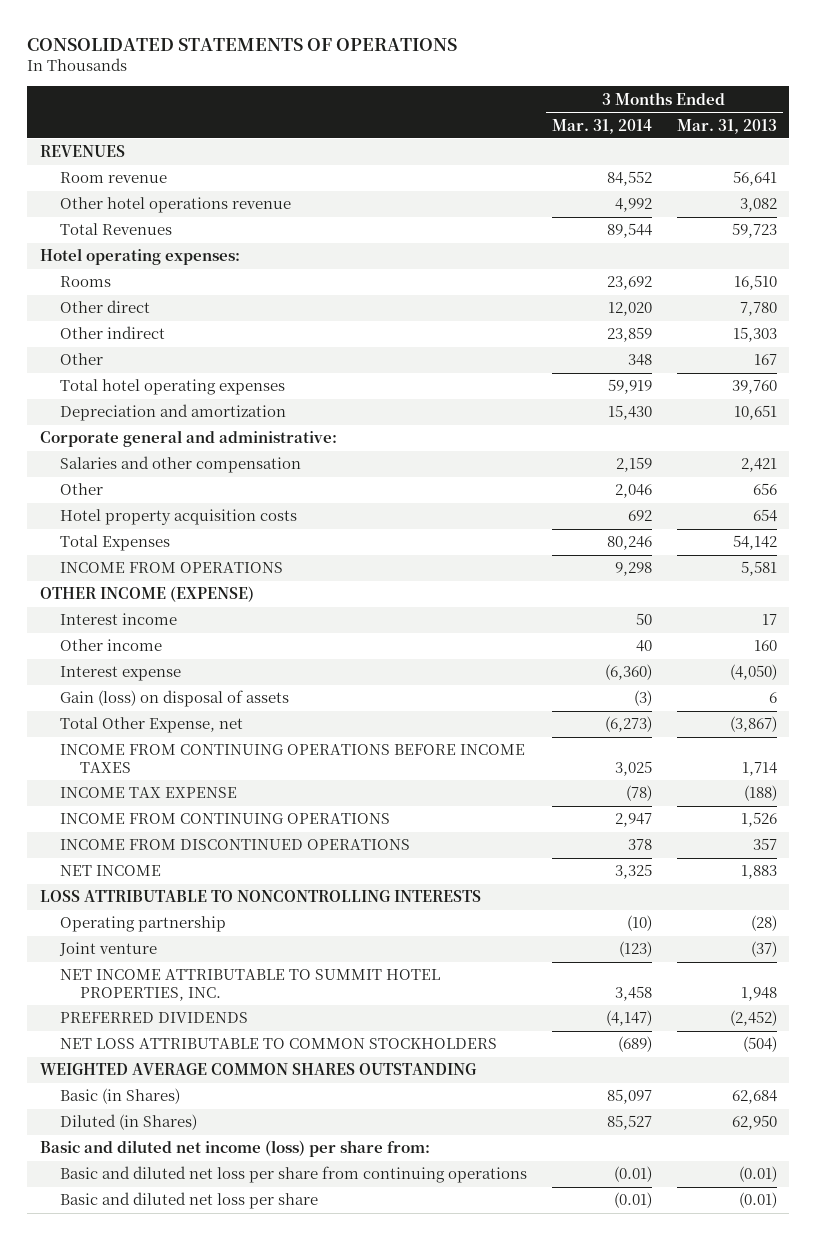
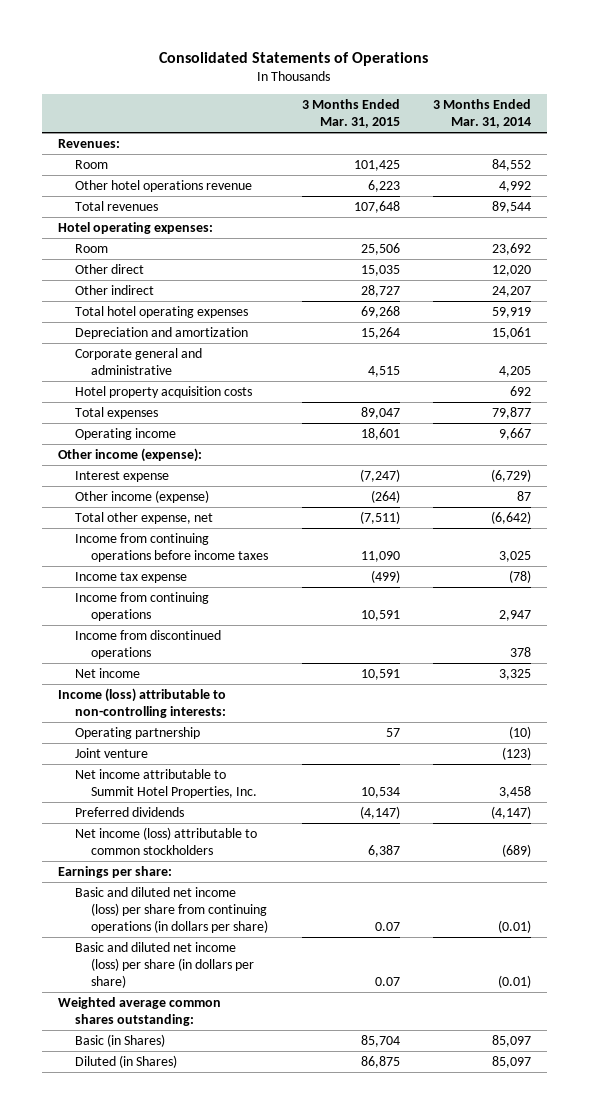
- CONSOLIDATED STATEMENTS OF OPERATIONS
+ Consolidated Statements of Operations
- | 3 Months Ended Mar. 31, 2014 | 3 Months Ended Mar. 31, 2013
+ | 3 Months Ended Mar. 31, 2015 | 3 Months Ended Mar. 31, 2014
- REVENUES
- Room revenue | 84,552 | 56,641
+ Revenues:
+ Room | 101,425 | 84,552
- Total Revenues | 89,544 | 59,723
+ Total revenues | 107,648 | 89,544
- Rooms | 23,692 | 16,510
+ Room | 25,506 | 23,692
- Other indirect | 23,859 | 15,303
- Other | 348 | 167
+ Other indirect | 28,727 | 24,207
- Depreciation and amortization | 15,430 | 10,651
- Corporate general and administrative:
- Salaries and other compensation | 2,159 | 2,421
- Other | 2,046 | 656
+ Depreciation and amortization | 15,264 | 15,061
+ Corporate general and administrative | 4,515 | 4,205
- Total Expenses | 80,246 | 54,142
- INCOME FROM OPERATIONS | 9,298 | 5,581
- OTHER INCOME (EXPENSE)
- Interest income | 50 | 17
- Other income | 40 | 160
- Interest expense | (6,360) | (4,050)
- Gain (loss) on disposal of assets | (3) | 6
- Total Other Expense, net | (6,273) | (3,867)
- INCOME FROM CONTINUING OPERATIONS BEFORE INCOME TAXES | 3,025 | 1,714
- INCOME TAX EXPENSE | (78) | (188)
- INCOME FROM CONTINUING OPERATIONS | 2,947 | 1,526
- INCOME FROM DISCONTINUED OPERATIONS | 378 | 357
- NET INCOME | 3,325 | 1,883
- LOSS ATTRIBUTABLE TO NONCONTROLLING INTERESTS
+ Total expenses | 89,047 | 79,877
+ Operating income | 18,601 | 9,667
+ Other income (expense):
+ Interest expense | (7,247) | (6,729)
+ Other income (expense) | (264) | 87
+ Total other expense, net | (7,511) | (6,642)
+ Income from continuing operations before income taxes | 11,090 | 3,025
+ Income tax expense | (499) | (78)
+ Income from continuing operations | 10,591 | 2,947
+ Income from discontinued operations | | 378
+ Net income | 10,591 | 3,325
+ Income (loss) attributable to non-controlling interests:
- NET INCOME ATTRIBUTABLE TO SUMMIT HOTEL PROPERTIES, INC. | 3,458 | 1,948
- PREFERRED DIVIDENDS | (4,147) | (2,452)
- NET LOSS ATTRIBUTABLE TO COMMON STOCKHOLDERS | (689) | (504)
- WEIGHTED AVERAGE COMMON SHARES OUTSTANDING
+ Net income attributable to Summit Hotel Properties, Inc. | 10,534 | 3,458
+ Preferred dividends | (4,147) | (4,147)
+ Net income (loss) attributable to common stockholders | 6,387 | (689)
+ Earnings per share:
+ Basic and diluted net income (loss) per share from continuing operations (in dollars per share) | 0.07 | (0.01)
+ Basic and diluted net income (loss) per share (in dollars per share) | 0.07 | (0.01)
+ Weighted average common shares outstanding:
- Diluted (in Shares) | 85,527 | 62,950
- Basic and diluted net income (loss) per share from:
- Basic and diluted net loss per share from continuing operations | (0.01) | (0.01)
- Basic and diluted net loss per share | (0.01) | (0.01)
+ Diluted (in Shares) | 86,875 | 85,097

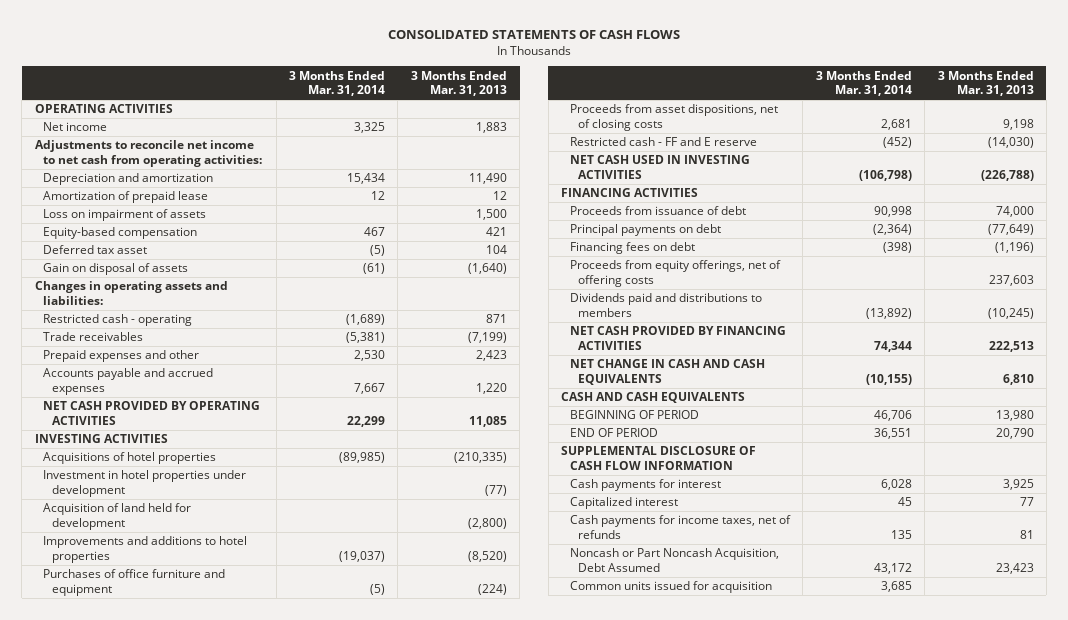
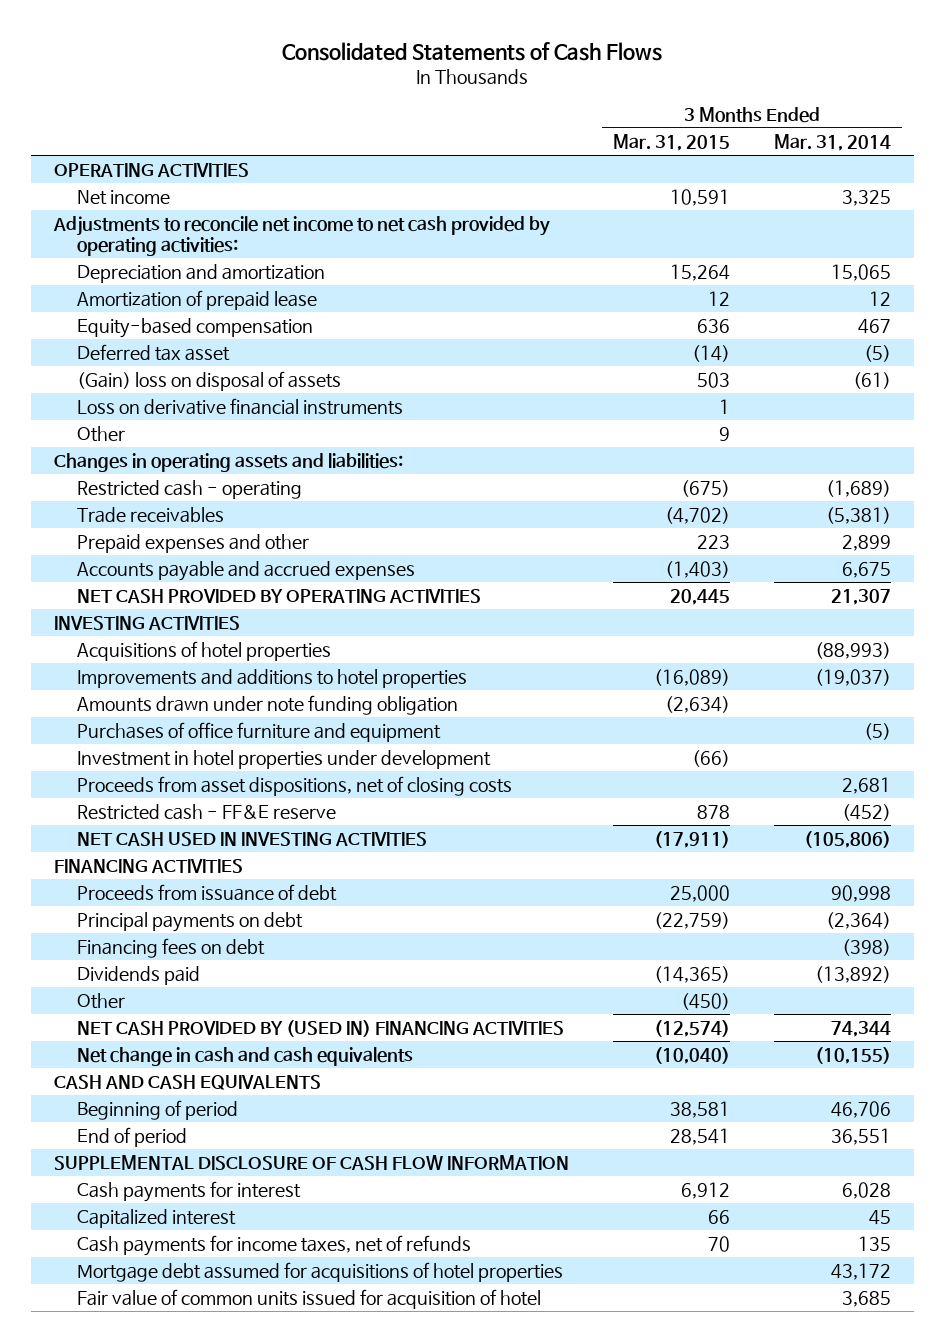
- CONSOLIDATED STATEMENTS OF CASH FLOWS
+ Consolidated Statements of Cash Flows
- | 3 Months Ended Mar. 31, 2014 | 3 Months Ended Mar. 31, 2013
+ | 3 Months Ended Mar. 31, 2015 | 3 Months Ended Mar. 31, 2014
- Adjustments to reconcile net income to net cash from operating activities:
- Depreciation and amortization | 15,434 | 11,490
+ Adjustments to reconcile net income to net cash provided by operating activities:
+ Depreciation and amortization | 15,264 | 15,065
- Loss on impairment of assets | | 1,500
- Gain on disposal of assets | (61) | (1,640)
+ (Gain) loss on disposal of assets | 503 | (61)
+ Loss on derivative financial instruments | 1 |
+ Other | 9 |
- Prepaid expenses and other | 2,530 | 2,423
- Accounts payable and accrued expenses | 7,667 | 1,220
- NET CASH PROVIDED BY OPERATING ACTIVITIES | 22,299 | 11,085
+ Prepaid expenses and other | 223 | 2,899
+ Accounts payable and accrued expenses | (1,403) | 6,675
+ NET CASH PROVIDED BY OPERATING ACTIVITIES | 20,445 | 21,307
- Acquisitions of hotel properties | (89,985) | (210,335)
- Acquisition of land held for development | | (2,800)
+ Acquisitions of hotel properties | | (88,993)
+ Amounts drawn under note funding obligation | (2,634) |
moved down: Investment in hotel properties under development | (66) |
- Restricted cash - FF and E reserve | (452) | (14,030)
- NET CASH USED IN INVESTING ACTIVITIES | (106,798) | (226,788)
+ Restricted cash - FF&E reserve | 878 | (452)
+ NET CASH USED IN INVESTING ACTIVITIES | (17,911) | (105,806)
- Proceeds from equity offerings, net of offering costs | | 237,603
- Dividends paid and distributions to members | (13,892) | (10,245)
- NET CASH PROVIDED BY FINANCING ACTIVITIES | 74,344 | 222,513
- NET CHANGE IN CASH AND CASH EQUIVALENTS | (10,155) | 6,810
+ Dividends paid | (14,365) | (13,892)
+ Other | (450) |
+ NET CASH PROVIDED BY (USED IN) FINANCING ACTIVITIES | (12,574) | 74,344
+ Net change in cash and cash equivalents | (10,040) | (10,155)
- BEGINNING OF PERIOD | 46,706 | 13,980
- END OF PERIOD | 36,551 | 20,790
+ Beginning of period | 38,581 | 46,706
+ End of period | 28,541 | 36,551
- Noncash or Part Noncash Acquisition, Debt Assumed | 43,172 | 23,423
- Common units issued for acquisition | 3,685 |
+ Mortgage debt assumed for acquisitions of hotel properties | | 43,172
+ Fair value of common units issued for acquisition of hotel | | 3,685

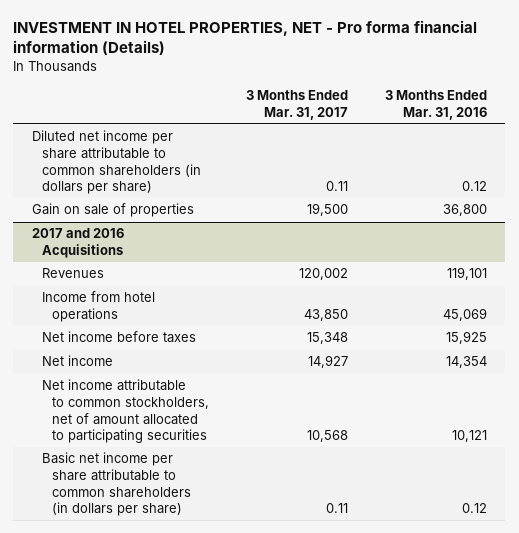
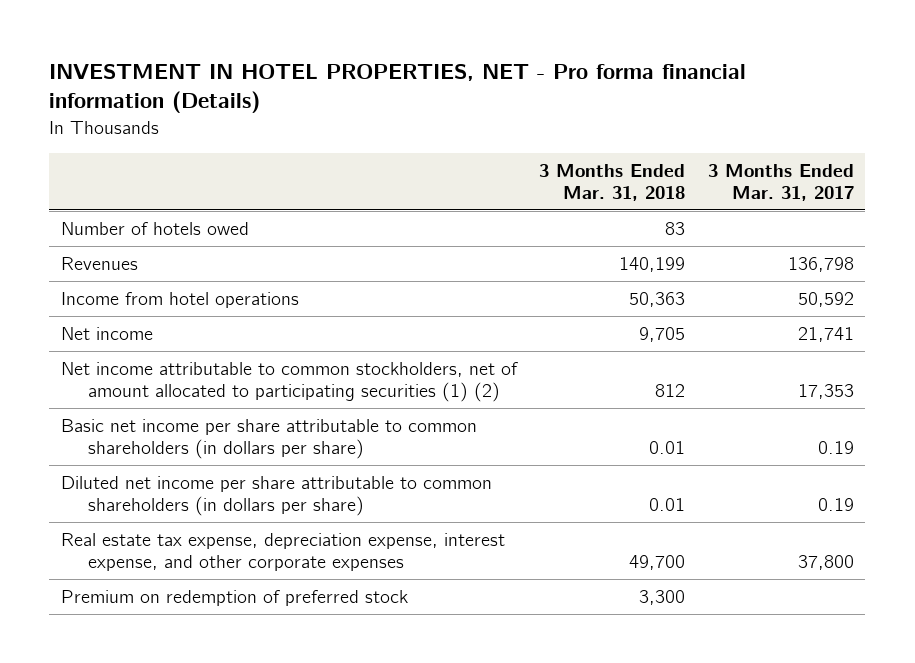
- | 3 Months Ended Mar. 31, 2017 | 3 Months Ended Mar. 31, 2016
+ | 3 Months Ended Mar. 31, 2018 | 3 Months Ended Mar. 31, 2017
- Diluted net income per share attributable to common shareholders (in dollars per share) | 0.11 | 0.12
- Gain on sale of properties | 19,500 | 36,800
- 2017 and 2016 Acquisitions
- Revenues | 120,002 | 119,101
- Income from hotel operations | 43,850 | 45,069
- Net income before taxes | 15,348 | 15,925
- Net income | 14,927 | 14,354
- Net income attributable to common stockholders, net of amount allocated to participating securities | 10,568 | 10,121
- Basic net income per share attributable to common shareholders (in dollars per share) | 0.11 | 0.12
+ Number of hotels owed | 83 |
+ Revenues | 140,199 | 136,798
+ Income from hotel operations | 50,363 | 50,592
+ Net income | 9,705 | 21,741
+ Net income attributable to common stockholders, net of amount allocated to participating securities (1) (2) | 812 | 17,353
+ Basic net income per share attributable to common shareholders (in dollars per share) | 0.01 | 0.19
+ Diluted net income per share attributable to common shareholders (in dollars per share) | 0.01 | 0.19
+ Real estate tax expense, depreciation expense, interest expense, and other corporate expenses | 49,700 | 37,800
+ Premium on redemption of preferred stock | 3,300 |

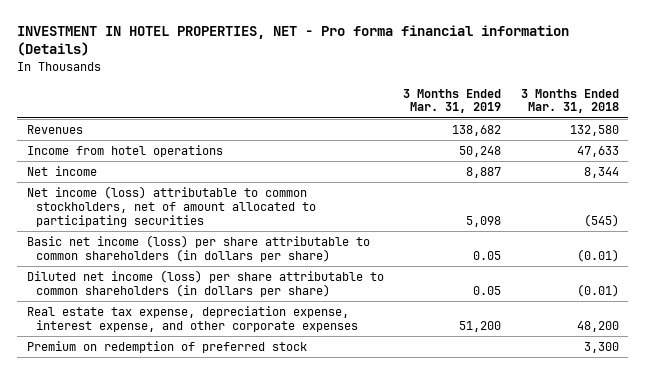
- | 3 Months Ended Mar. 31, 2018 | 3 Months Ended Mar. 31, 2017
+ | 3 Months Ended Mar. 31, 2019 | 3 Months Ended Mar. 31, 2018
- Number of hotels owed | 83 |
- Revenues | 140,199 | 136,798
- Income from hotel operations | 50,363 | 50,592
- Net income | 9,705 | 21,741
- Net income attributable to common stockholders, net of amount allocated to participating securities (1) (2) | 812 | 17,353
- Basic net income per share attributable to common shareholders (in dollars per share) | 0.01 | 0.19
- Diluted net income per share attributable to common shareholders (in dollars per share) | 0.01 | 0.19
- Real estate tax expense, depreciation expense, interest expense, and other corporate expenses | 49,700 | 37,800
+ Revenues | 138,682 | 132,580
+ Income from hotel operations | 50,248 | 47,633
+ Net income | 8,887 | 8,344
+ Net income (loss) attributable to common stockholders, net of amount allocated to participating securities | 5,098 | (545)
+ Basic net income (loss) per share attributable to common shareholders (in dollars per share) | 0.05 | (0.01)
+ Diluted net income (loss) per share attributable to common shareholders (in dollars per share) | 0.05 | (0.01)
+ Real estate tax expense, depreciation expense, interest expense, and other corporate expenses | 51,200 | 48,200

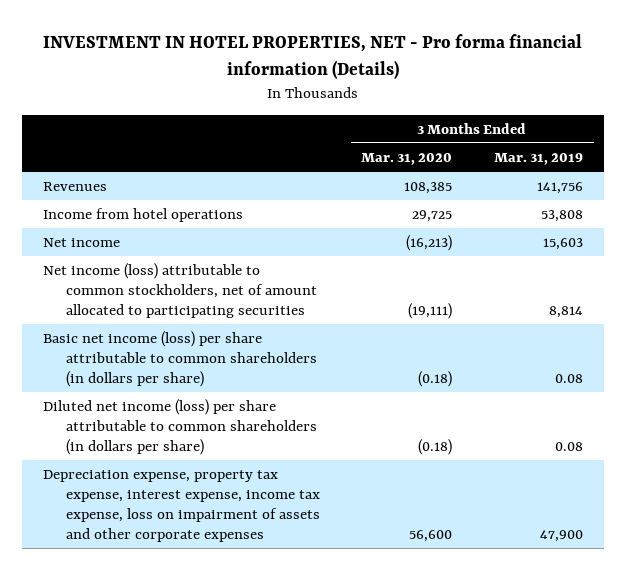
- | 3 Months Ended Mar. 31, 2019 | 3 Months Ended Mar. 31, 2018
+ | 3 Months Ended Mar. 31, 2020 | 3 Months Ended Mar. 31, 2019
- Revenues | 138,682 | 132,580
- Income from hotel operations | 50,248 | 47,633
- Net income | 8,887 | 8,344
- Net income (loss) attributable to common stockholders, net of amount allocated to participating securities | 5,098 | (545)
- Basic net income (loss) per share attributable to common shareholders (in dollars per share) | 0.05 | (0.01)
- Diluted net income (loss) per share attributable to common shareholders (in dollars per share) | 0.05 | (0.01)
- Real estate tax expense, depreciation expense, interest expense, and other corporate expenses | 51,200 | 48,200
- Premium on redemption of preferred stock | | 3,300
+ Revenues | 108,385 | 141,756
+ Income from hotel operations | 29,725 | 53,808
+ Net income | (16,213) | 15,603
+ Net income (loss) attributable to common stockholders, net of amount allocated to participating securities | (19,111) | 8,814
+ Basic net income (loss) per share attributable to common shareholders (in dollars per share) | (0.18) | 0.08
+ Diluted net income (loss) per share attributable to common shareholders (in dollars per share) | (0.18) | 0.08
+ Depreciation expense, property tax expense, interest expense, income tax expense, loss on impairment of assets and other corporate expenses | 56,600 | 47,900

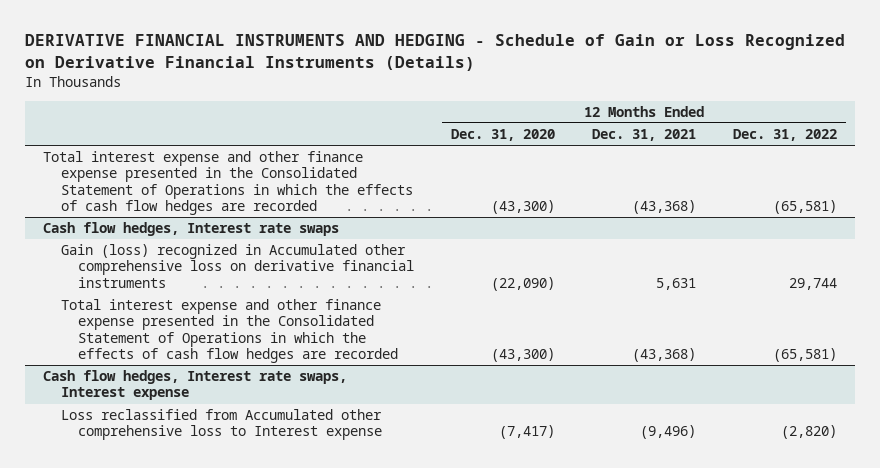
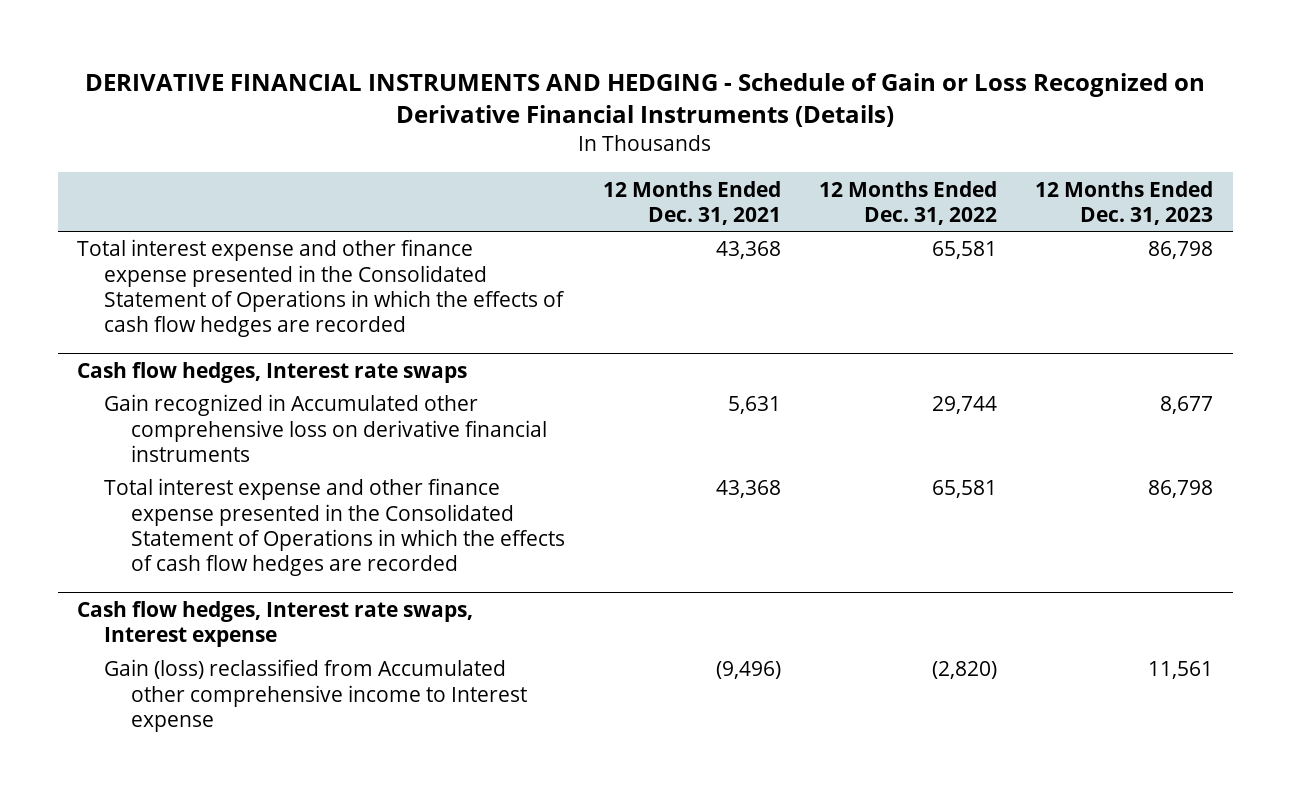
- | 12 Months Ended Dec. 31, 2020 | 12 Months Ended Dec. 31, 2021 | 12 Months Ended Dec. 31, 2022
+ | 12 Months Ended Dec. 31, 2021 | 12 Months Ended Dec. 31, 2022 | 12 Months Ended Dec. 31, 2023
- Total interest expense and other finance expense presented in the Consolidated Statement of Operations in which the effects of cash flow hedges are recorded | (43,300) | (43,368) | (65,581)
+ Total interest expense and other finance expense presented in the Consolidated Statement of Operations in which the effects of cash flow hedges are recorded | 43,368 | 65,581 | 86,798
@ Cash flow hedges, Interest rate swaps
- Gain (loss) recognized in Accumulated other comprehensive loss on derivative financial instruments | (22,090) | 5,631 | 29,744
- Total interest expense and other finance expense presented in the Consolidated Statement of Operations in which the effects of cash flow hedges are recorded | (43,300) | (43,368) | (65,581)
+ Gain recognized in Accumulated other comprehensive loss on derivative financial instruments | 5,631 | 29,744 | 8,677
+ Total interest expense and other finance expense presented in the Consolidated Statement of Operations in which the effects of cash flow hedges are recorded | 43,368 | 65,581 | 86,798
@ Cash flow hedges, Interest rate swaps, Interest expense
- Loss reclassified from Accumulated other comprehensive loss to Interest expense | (7,417) | (9,496) | (2,820)
+ Gain (loss) reclassified from Accumulated other comprehensive income to Interest expense | (9,496) | (2,820) | 11,561

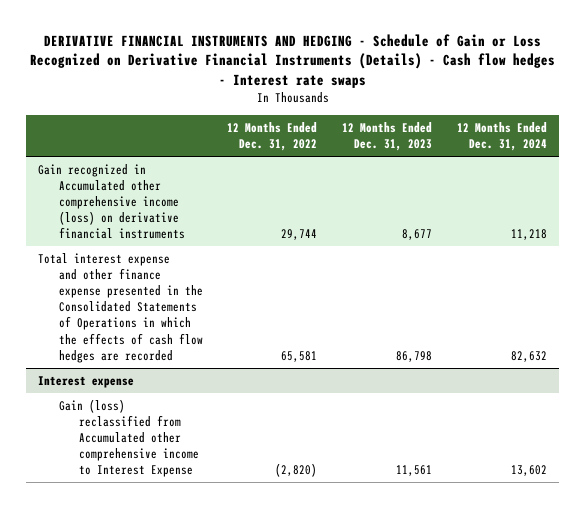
- DERIVATIVE FINANCIAL INSTRUMENTS AND HEDGING - Schedule of Gain or Loss Recognized on Derivative Financial Instruments (Details)
+ DERIVATIVE FINANCIAL INSTRUMENTS AND HEDGING - Schedule of Gain or Loss Recognized on Derivative Financial Instruments (Details) - Cash flow hedges - Interest rate swaps
- | 12 Months Ended Dec. 31, 2021 | 12 Months Ended Dec. 31, 2022 | 12 Months Ended Dec. 31, 2023
+ | 12 Months Ended Dec. 31, 2022 | 12 Months Ended Dec. 31, 2023 | 12 Months Ended Dec. 31, 2024
- Total interest expense and other finance expense presented in the Consolidated Statement of Operations in which the effects of cash flow hedges are recorded | 43,368 | 65,581 | 86,798
- Cash flow hedges, Interest rate swaps
- Gain recognized in Accumulated other comprehensive loss on derivative financial instruments | 5,631 | 29,744 | 8,677
- Total interest expense and other finance expense presented in the Consolidated Statement of Operations in which the effects of cash flow hedges are recorded | 43,368 | 65,581 | 86,798
- Cash flow hedges, Interest rate swaps, Interest expense
- Gain (loss) reclassified from Accumulated other comprehensive income to Interest expense | (9,496) | (2,820) | 11,561
+ Gain recognized in Accumulated other comprehensive income (loss) on derivative financial instruments | 29,744 | 8,677 | 11,218
+ Total interest expense and other finance expense presented in the Consolidated Statements of Operations in which the effects of cash flow hedges are recorded | 65,581 | 86,798 | 82,632
+ Interest expense
+ Gain (loss) reclassified from Accumulated other comprehensive income to Interest Expense | (2,820) | 11,561 | 13,602

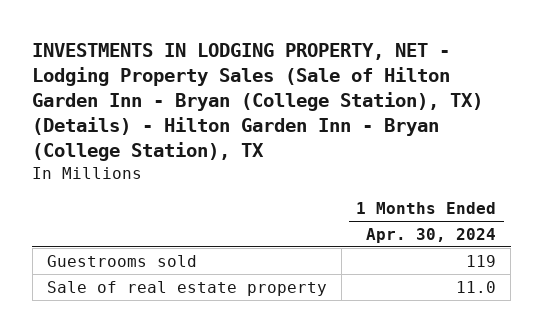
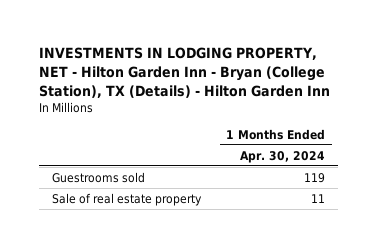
- INVESTMENTS IN LODGING PROPERTY, NET - Lodging Property Sales (Sale of Hilton Garden Inn - Bryan (College Station), TX) (Details) - Hilton Garden Inn - Bryan (College Station), TX
+ INVESTMENTS IN LODGING PROPERTY, NET - Hilton Garden Inn - Bryan (College Station), TX (Details) - Hilton Garden Inn
- Sale of real estate property | 11.0
+ Sale of real estate property | 11

